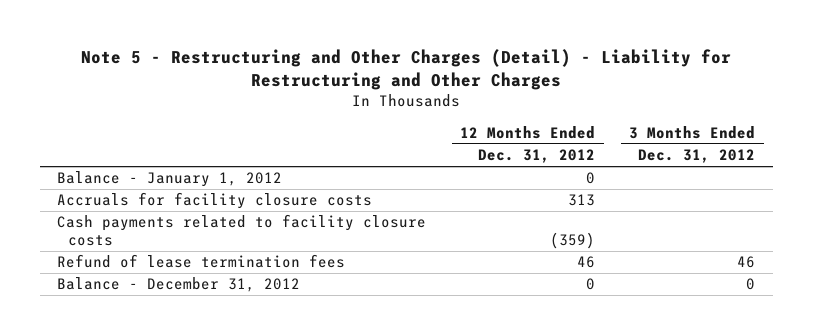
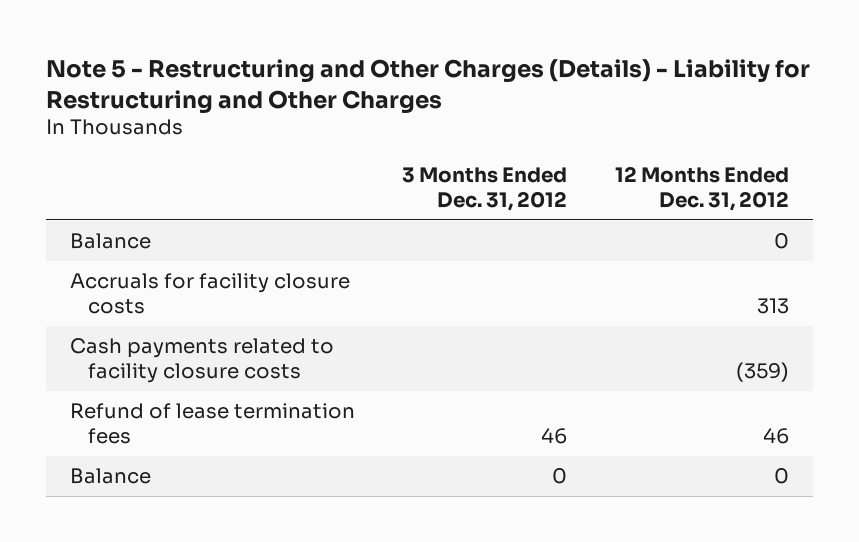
- Note 5 - Restructuring and Other Charges (Detail) - Liability for Restructuring and Other Charges
+ Note 5 - Restructuring and Other Charges (Details) - Liability for Restructuring and Other Charges
- | 12 Months Ended Dec. 31, 2012 | 3 Months Ended Dec. 31, 2012
+ | 3 Months Ended Dec. 31, 2012 | 12 Months Ended Dec. 31, 2012
- Balance - January 1, 2012 | 0 |
+ Balance | | 0
- Balance - December 31, 2012 | 0 | 0
+ Balance | 0 | 0

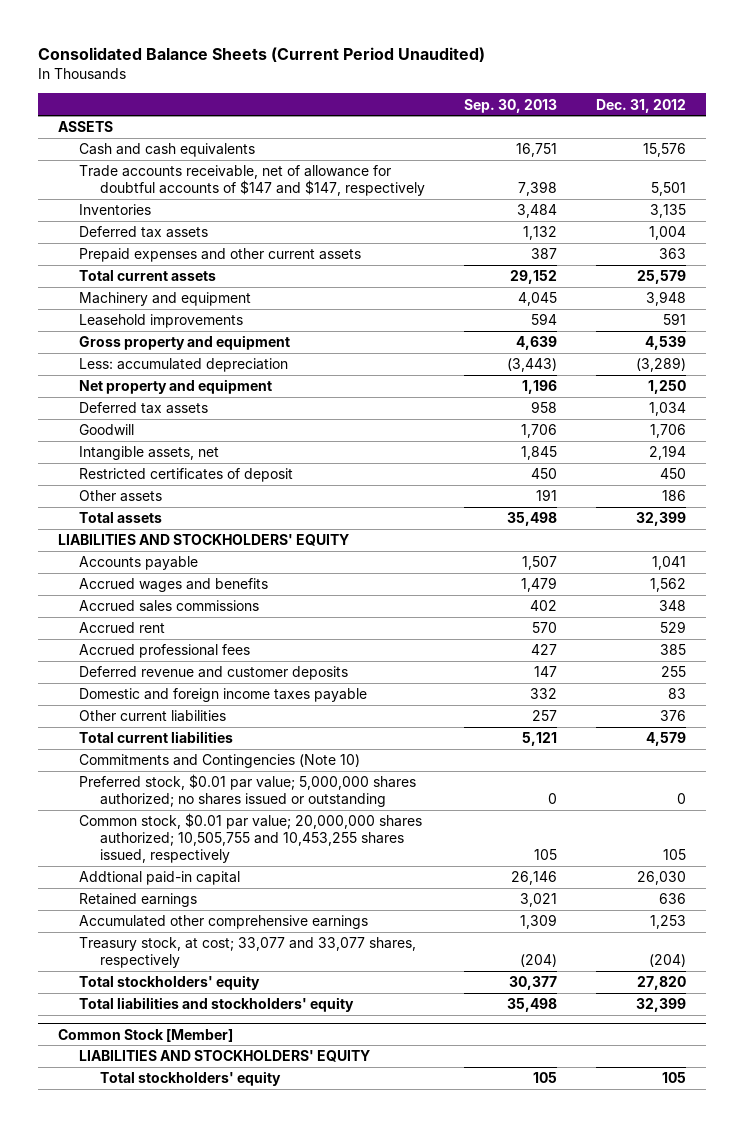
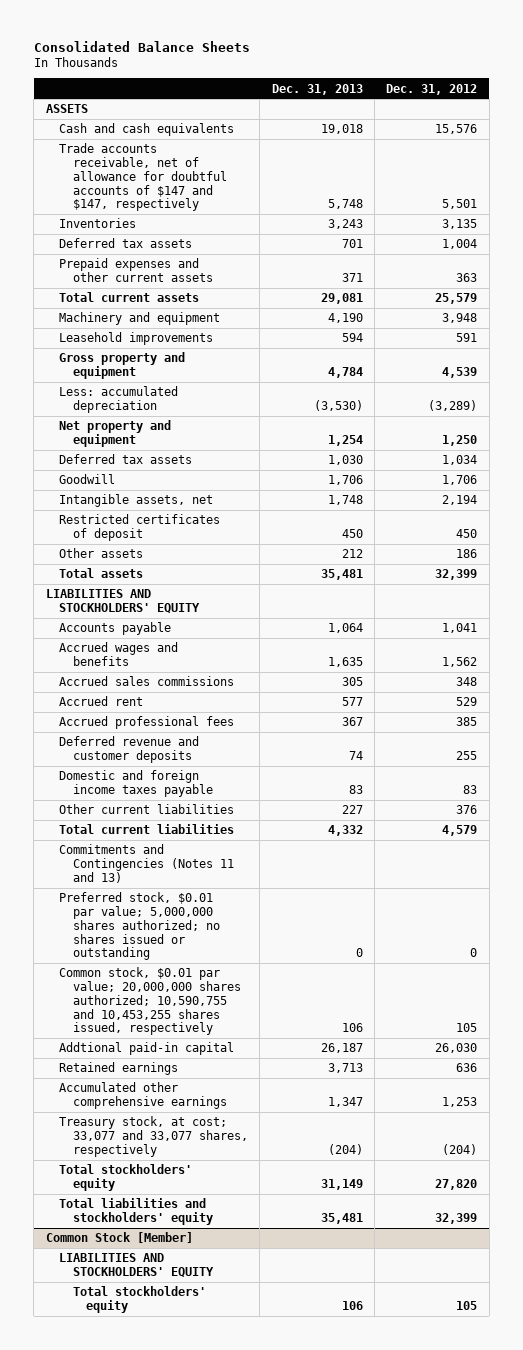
- Consolidated Balance Sheets (Current Period Unaudited)
+ Consolidated Balance Sheets
- | Sep. 30, 2013 | Dec. 31, 2012
+ | Dec. 31, 2013 | Dec. 31, 2012
- Commitments and Contingencies (Note 10)
+ Commitments and Contingencies (Notes 11 and 13)
- Common stock, $0.01 par value; 20,000,000 shares authorized; 10,505,755 and 10,453,255 shares issued, respectively | 105 | 105
+ Common stock, $0.01 par value; 20,000,000 shares authorized; 10,590,755 and 10,453,255 shares issued, respectively | 106 | 105

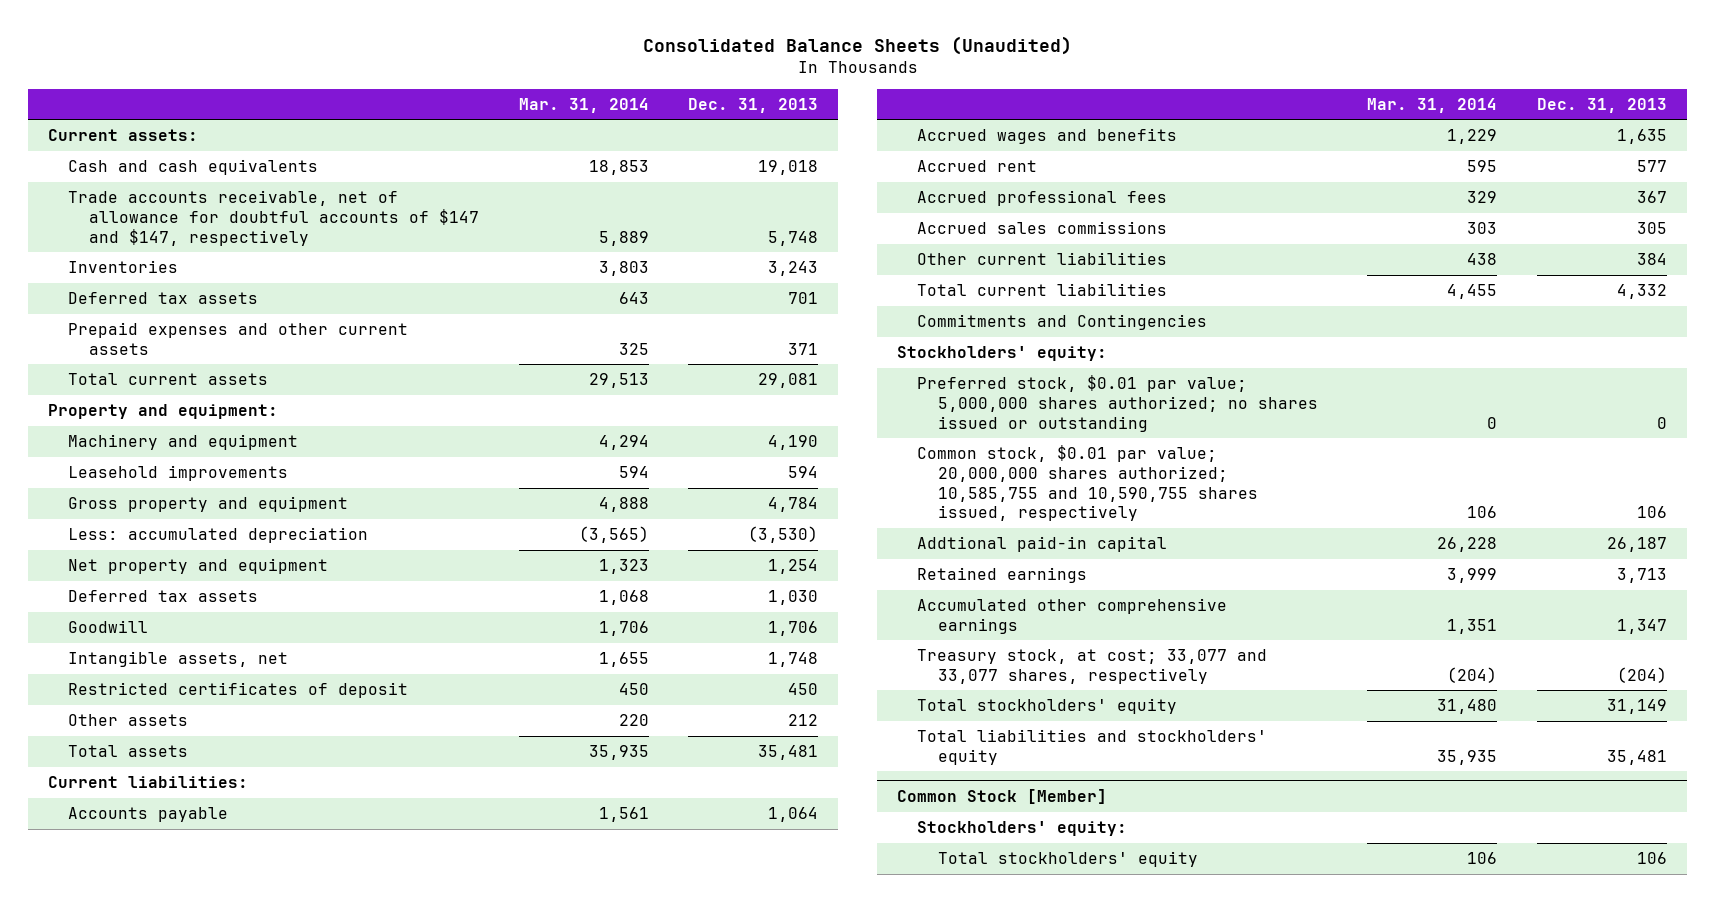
- Consolidated Balance Sheets
+ Consolidated Balance Sheets (Unaudited)
- | Dec. 31, 2013 | Dec. 31, 2012
+ | Mar. 31, 2014 | Dec. 31, 2013
- ASSETS
+ Current assets:
+ Property and equipment:
- LIABILITIES AND STOCKHOLDERS' EQUITY
+ Current liabilities:
- Deferred revenue and customer deposits | 74 | 255
- Domestic and foreign income taxes payable | 83 | 83
- Other current liabilities | 227 | 376
moved down: Accrued sales commissions | 303 | 305
+ Other current liabilities | 438 | 384
- Commitments and Contingencies (Notes 11 and 13)
+ Commitments and Contingencies
+ Stockholders' equity:
- Common stock, $0.01 par value; 20,000,000 shares authorized; 10,590,755 and 10,453,255 shares issued, respectively | 106 | 105
+ Common stock, $0.01 par value; 20,000,000 shares authorized; 10,585,755 and 10,590,755 shares issued, respectively | 106 | 106
@ Common Stock [Member]
- LIABILITIES AND STOCKHOLDERS' EQUITY
+ Stockholders' equity:

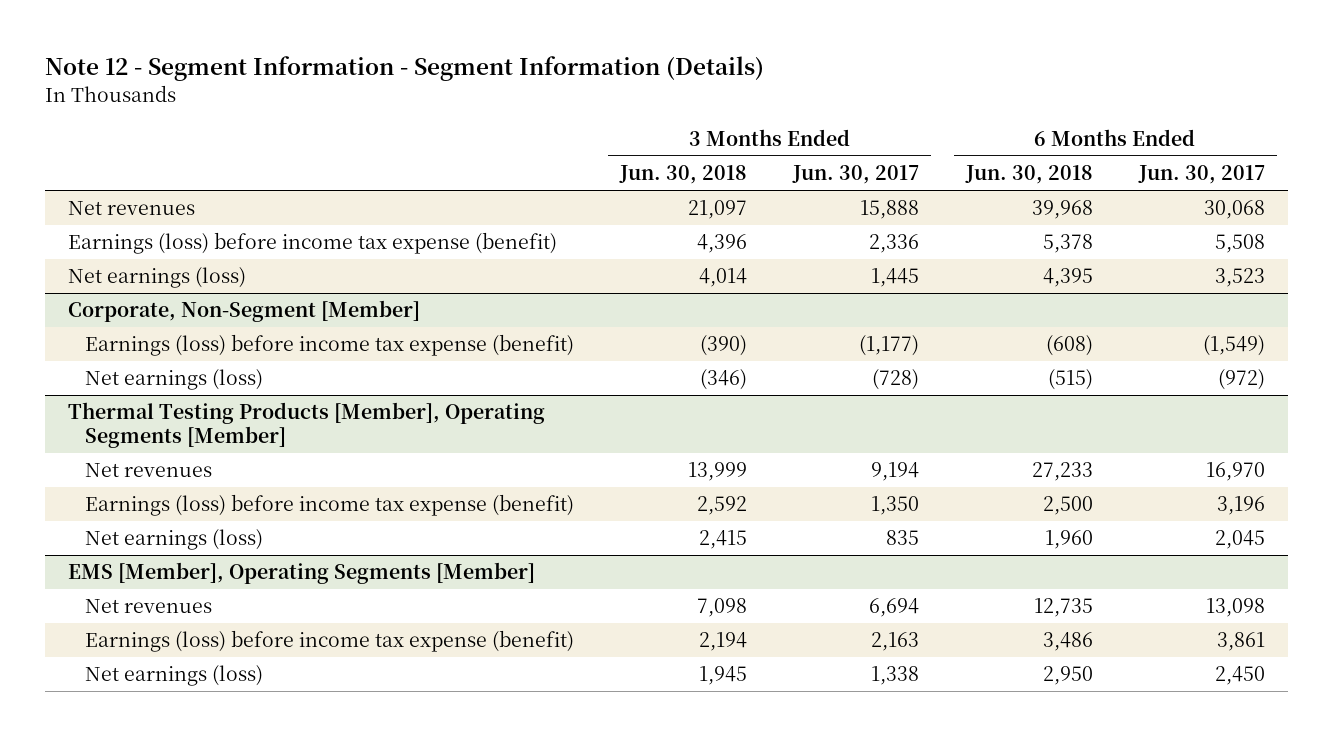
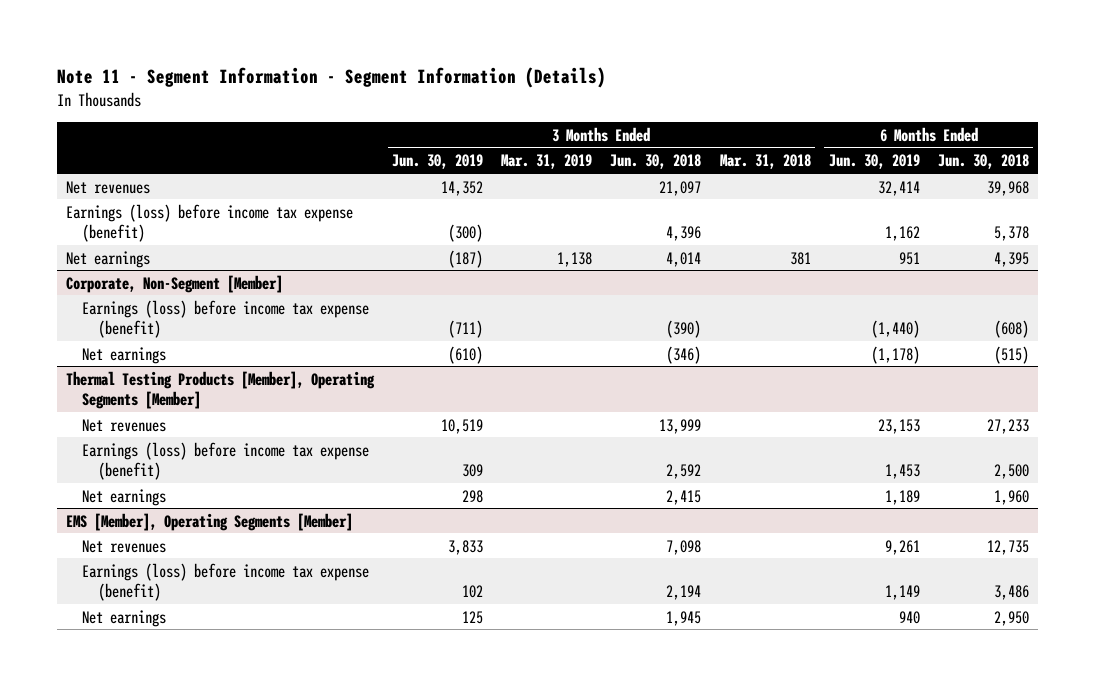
- Note 12 - Segment Information - Segment Information (Details)
+ Note 11 - Segment Information - Segment Information (Details)
- | 3 Months Ended Jun. 30, 2018 | 3 Months Ended Jun. 30, 2017 | 6 Months Ended Jun. 30, 2018 | 6 Months Ended Jun. 30, 2017
+ | 3 Months Ended Jun. 30, 2019 | 3 Months Ended Mar. 31, 2019 | 3 Months Ended Jun. 30, 2018 | 3 Months Ended Mar. 31, 2018 | 6 Months Ended Jun. 30, 2019 | 6 Months Ended Jun. 30, 2018
- Net earnings (loss) | 4,014 | 1,445 | 4,395 | 3,523
+ Net earnings | (187) | 1,138 | 4,014 | 381 | 951 | 4,395
@ Corporate, Non-Segment [Member]
- Net earnings (loss) | (346) | (728) | (515) | (972)
+ Net earnings | (610) | | (346) | | (1,178) | (515)
@ Thermal Testing Products [Member], Operating Segments [Member]
- Net earnings (loss) | 2,415 | 835 | 1,960 | 2,045
+ Net earnings | 298 | | 2,415 | | 1,189 | 1,960
@ EMS [Member], Operating Segments [Member]
- Net earnings (loss) | 1,945 | 1,338 | 2,950 | 2,450
+ Net earnings | 125 | | 1,945 | | 940 | 2,950

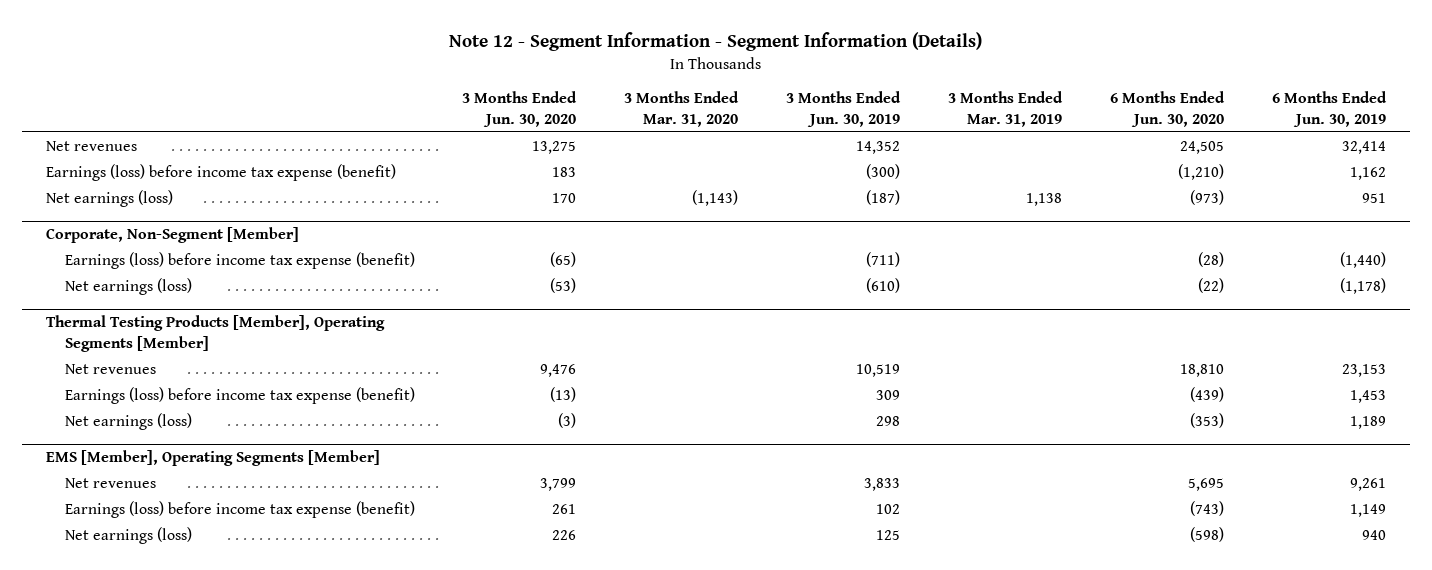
- Note 11 - Segment Information - Segment Information (Details)
+ Note 12 - Segment Information - Segment Information (Details)
- | 3 Months Ended Jun. 30, 2019 | 3 Months Ended Mar. 31, 2019 | 3 Months Ended Jun. 30, 2018 | 3 Months Ended Mar. 31, 2018 | 6 Months Ended Jun. 30, 2019 | 6 Months Ended Jun. 30, 2018
+ | 3 Months Ended Jun. 30, 2020 | 3 Months Ended Mar. 31, 2020 | 3 Months Ended Jun. 30, 2019 | 3 Months Ended Mar. 31, 2019 | 6 Months Ended Jun. 30, 2020 | 6 Months Ended Jun. 30, 2019
- Net earnings | (187) | 1,138 | 4,014 | 381 | 951 | 4,395
+ Net earnings (loss) | 170 | (1,143) | (187) | 1,138 | (973) | 951
@ Corporate, Non-Segment [Member]
- Net earnings | (610) | | (346) | | (1,178) | (515)
+ Net earnings (loss) | (53) | | (610) | | (22) | (1,178)
@ Thermal Testing Products [Member], Operating Segments [Member]
- Net earnings | 298 | | 2,415 | | 1,189 | 1,960
+ Net earnings (loss) | (3) | | 298 | | (353) | 1,189
@ EMS [Member], Operating Segments [Member]
- Net earnings | 125 | | 1,945 | | 940 | 2,950
+ Net earnings (loss) | 226 | | 125 | | (598) | 940

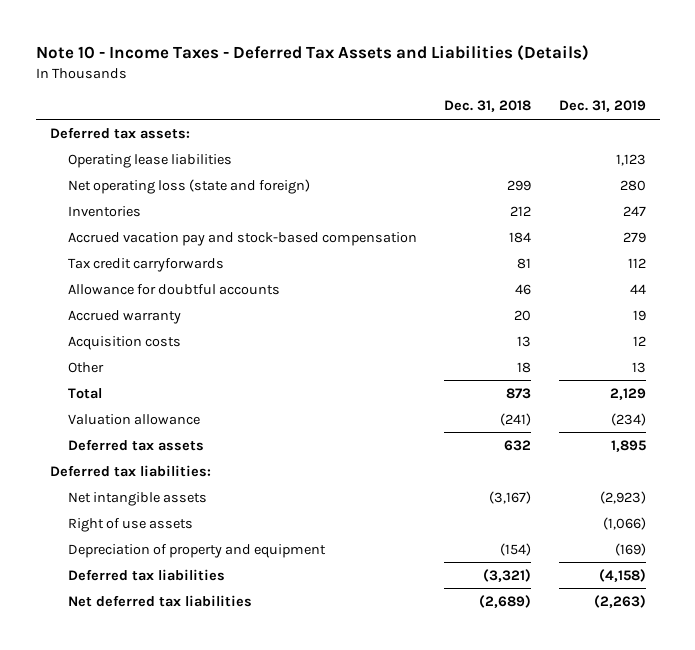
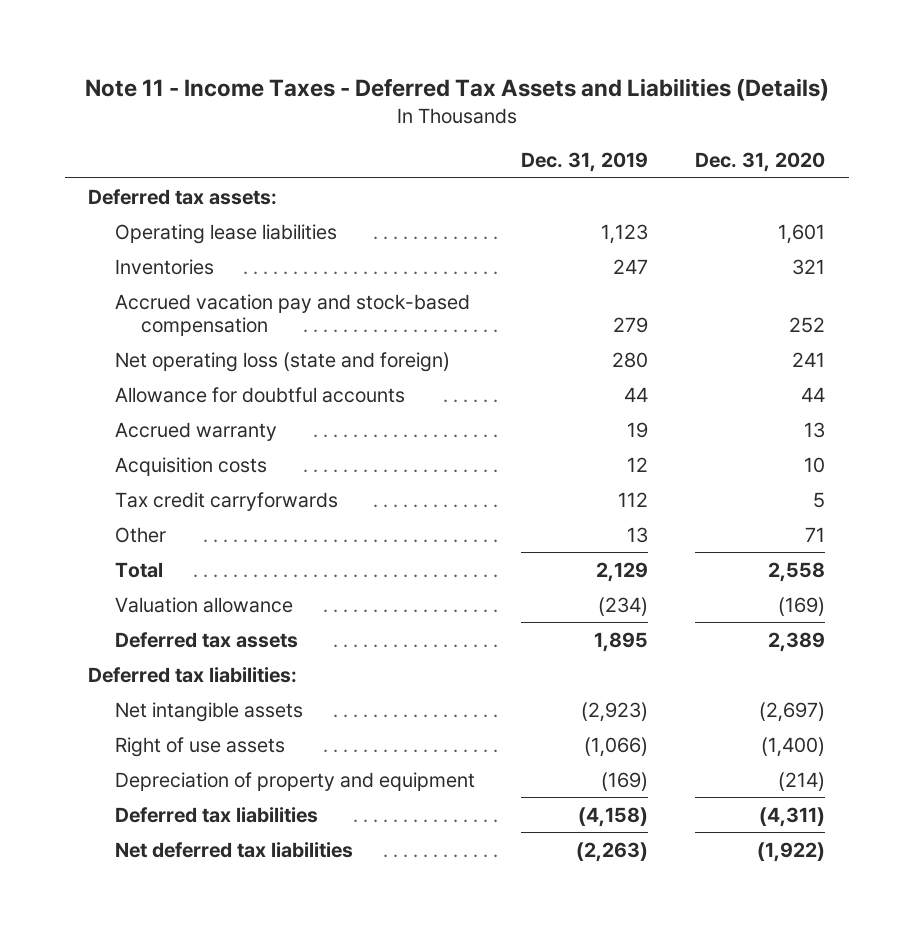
- Note 10 - Income Taxes - Deferred Tax Assets and Liabilities (Details)
+ Note 11 - Income Taxes - Deferred Tax Assets and Liabilities (Details)
- | Dec. 31, 2018 | Dec. 31, 2019
+ | Dec. 31, 2019 | Dec. 31, 2020
moved down: Net operating loss (state and foreign) | 280 | 241
moved down: Tax credit carryforwards | 112 | 5

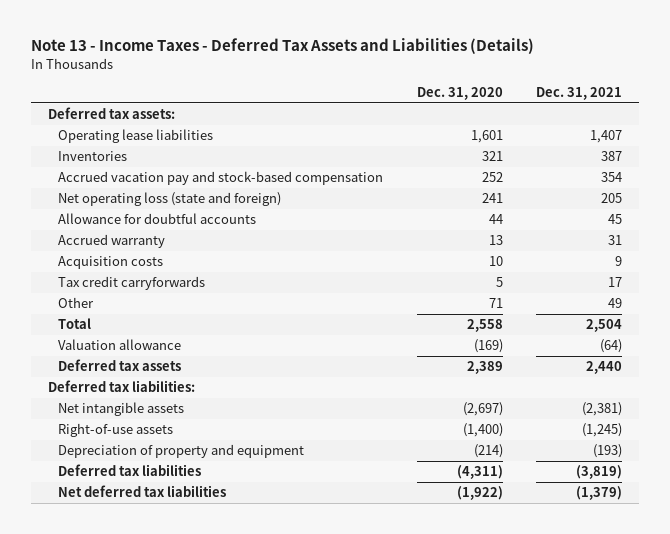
- Note 11 - Income Taxes - Deferred Tax Assets and Liabilities (Details)
+ Note 13 - Income Taxes - Deferred Tax Assets and Liabilities (Details)
- | Dec. 31, 2019 | Dec. 31, 2020
+ | Dec. 31, 2020 | Dec. 31, 2021
- Right of use assets | (1,066) | (1,400)
+ Right-of-use assets | (1,400) | (1,245)

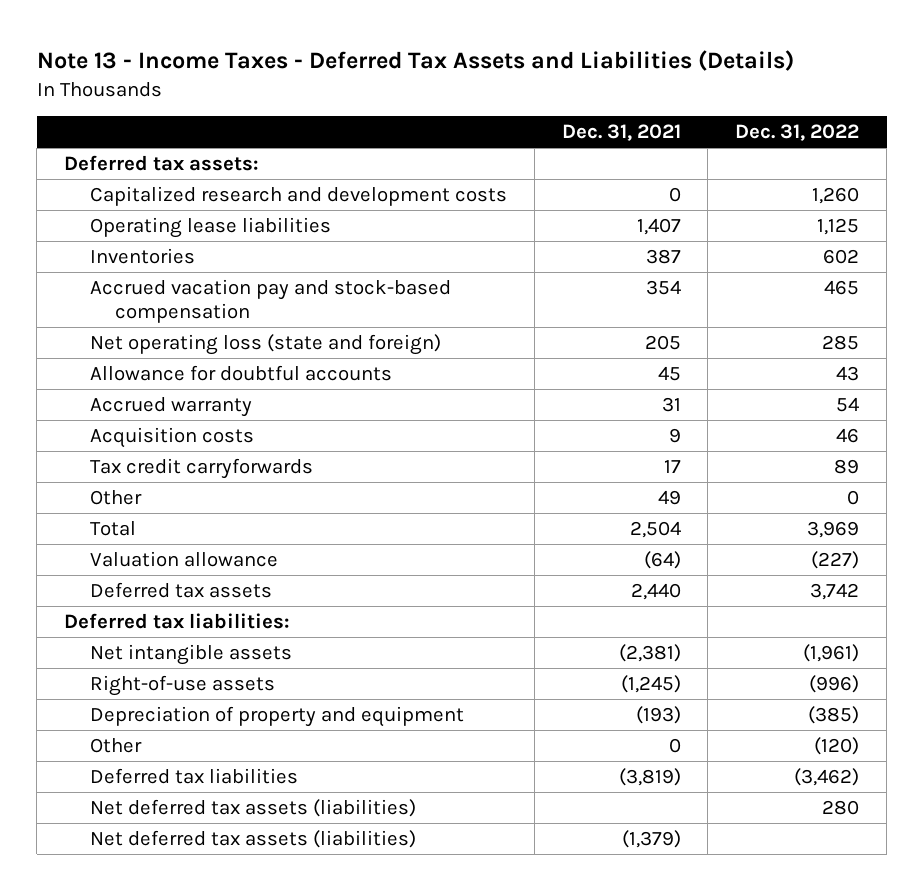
- | Dec. 31, 2020 | Dec. 31, 2021
+ | Dec. 31, 2021 | Dec. 31, 2022
+ Capitalized research and development costs | 0 | 1,260
+ Other | 0 | (120)
- Net deferred tax liabilities | (1,922) | (1,379)
+ Net deferred tax assets (liabilities) | | 280
+ Net deferred tax assets (liabilities) | (1,379) |

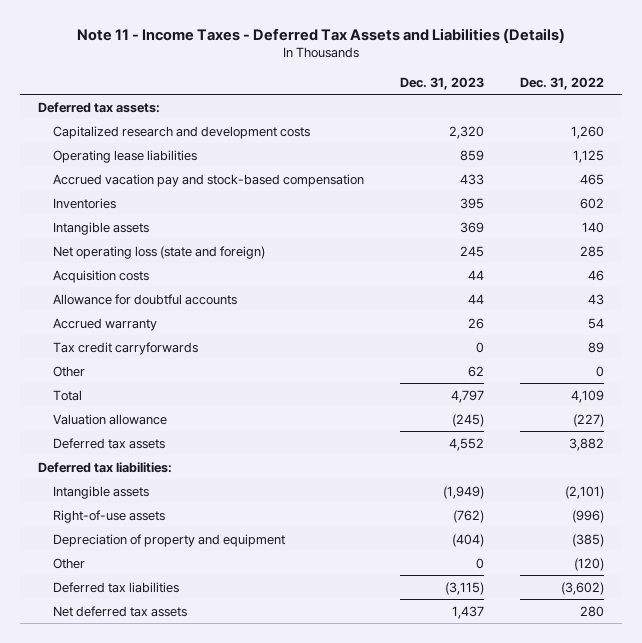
- Note 13 - Income Taxes - Deferred Tax Assets and Liabilities (Details)
+ Note 11 - Income Taxes - Deferred Tax Assets and Liabilities (Details)
- | Dec. 31, 2021 | Dec. 31, 2022
+ | Dec. 31, 2023 | Dec. 31, 2022
moved down: Inventories | 395 | 602
+ Intangible assets | 369 | 140
moved up: Acquisition costs | 44 | 46
- Total | 2,504 | 3,969
+ Total | 4,797 | 4,109
- Deferred tax assets | 2,440 | 3,742
+ Deferred tax assets | 4,552 | 3,882
- Net intangible assets | (2,381) | (1,961)
+ Intangible assets | (1,949) | (2,101)
- Deferred tax liabilities | (3,819) | (3,462)
- Net deferred tax assets (liabilities) | | 280
- Net deferred tax assets (liabilities) | (1,379) |
+ Deferred tax liabilities | (3,115) | (3,602)
+ Net deferred tax assets | 1,437 | 280

